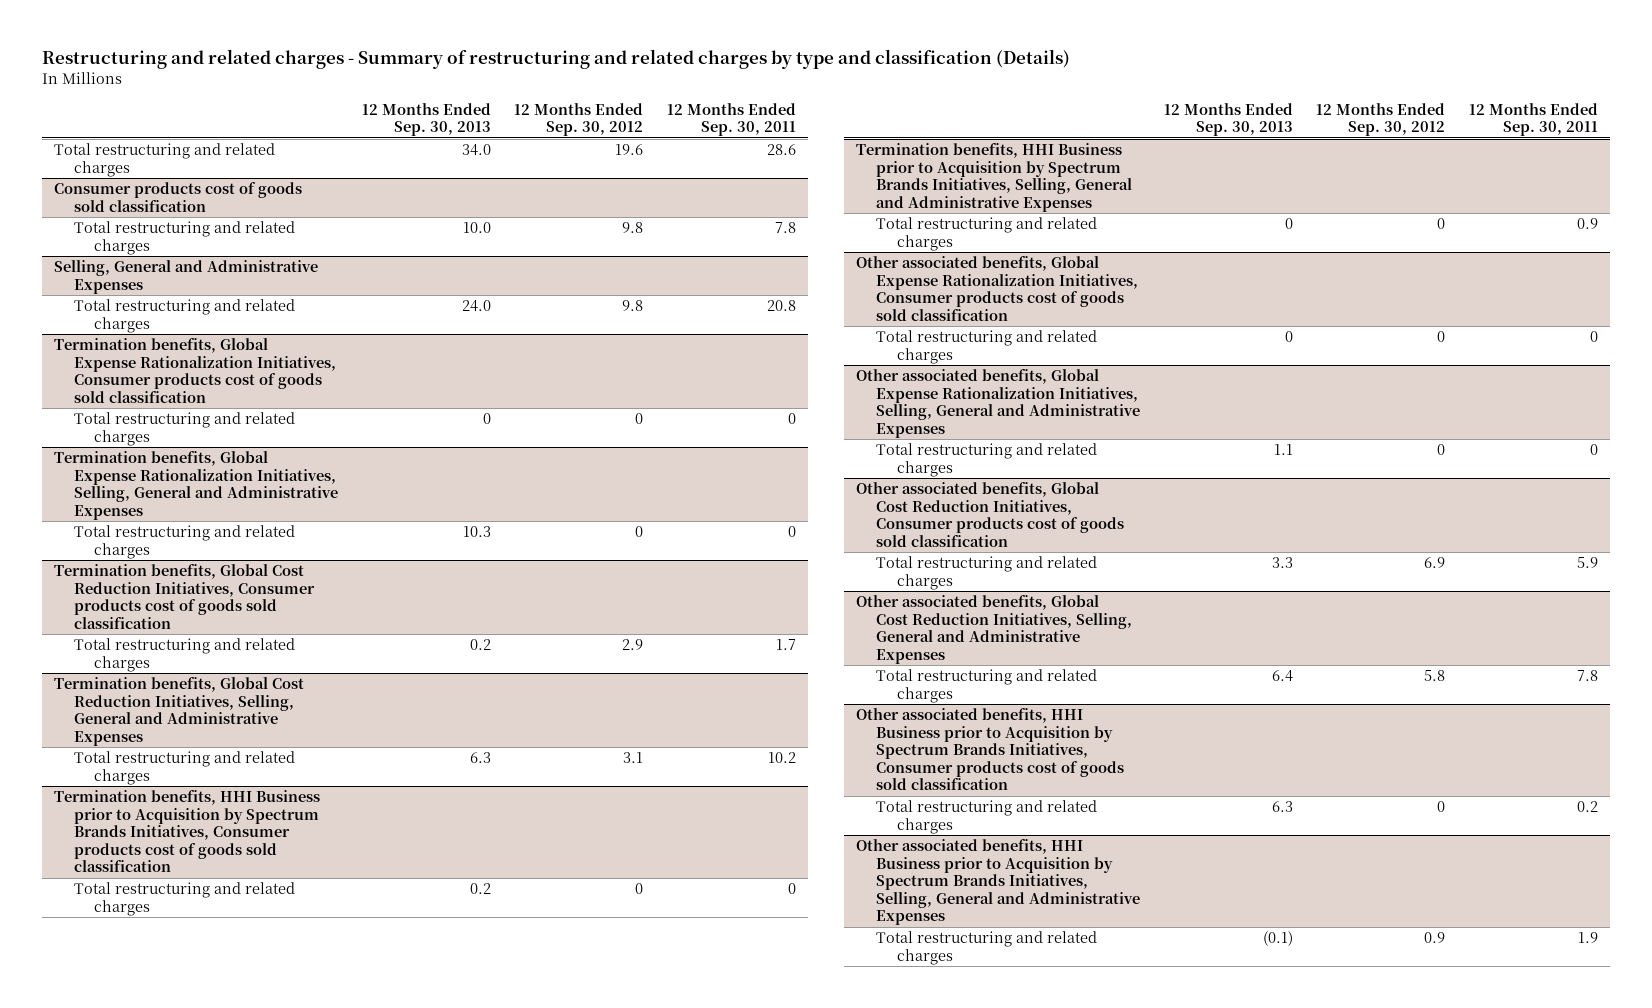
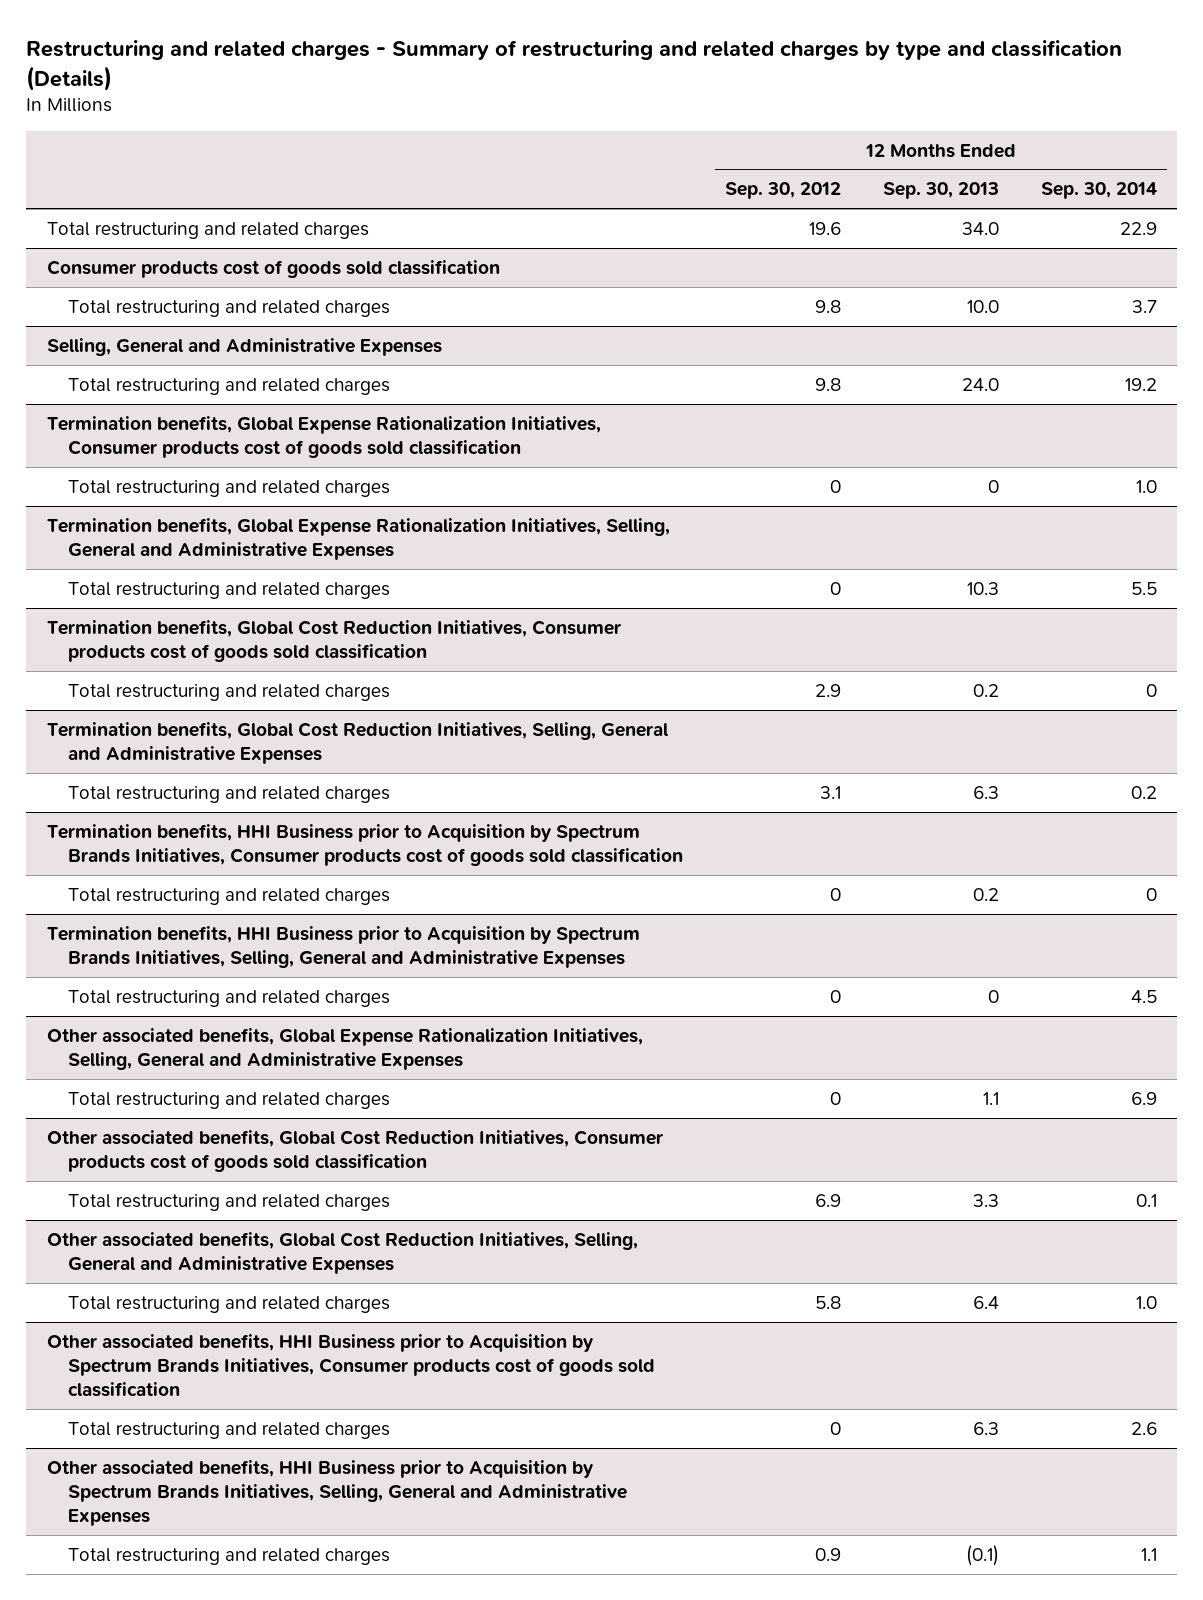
- | 12 Months Ended Sep. 30, 2013 | 12 Months Ended Sep. 30, 2012 | 12 Months Ended Sep. 30, 2011
+ | 12 Months Ended Sep. 30, 2012 | 12 Months Ended Sep. 30, 2013 | 12 Months Ended Sep. 30, 2014
- Other associated benefits, Global Expense Rationalization Initiatives, Consumer products cost of goods sold classification
- Total restructuring and related charges | 0 | 0 | 0

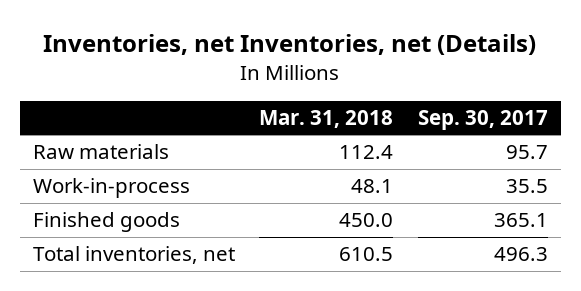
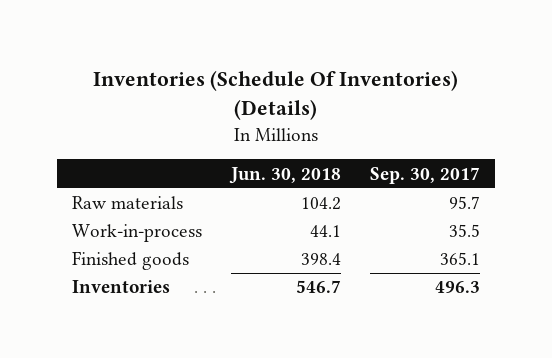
- Inventories, net Inventories, net (Details)
+ Inventories (Schedule Of Inventories) (Details)
- | Mar. 31, 2018 | Sep. 30, 2017
+ | Jun. 30, 2018 | Sep. 30, 2017
- Total inventories, net | 610.5 | 496.3
+ Inventories | 546.7 | 496.3

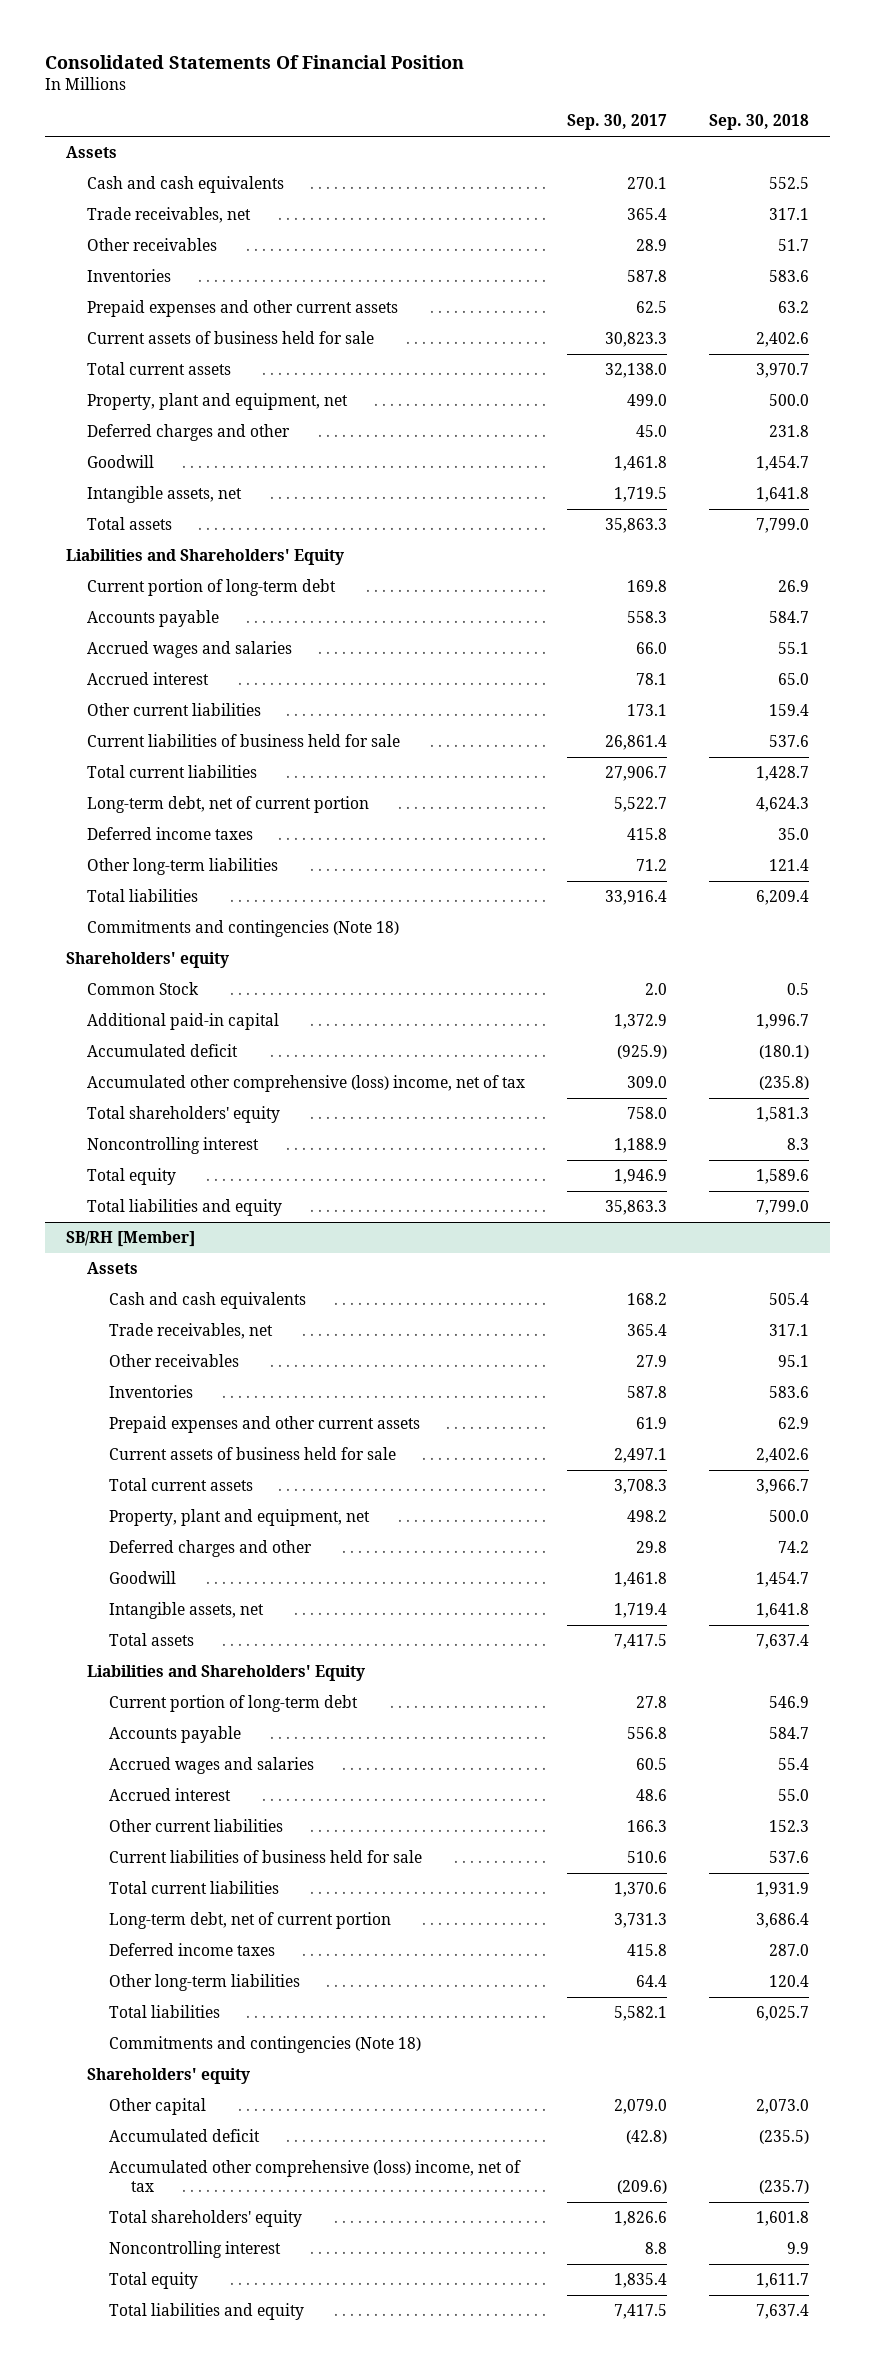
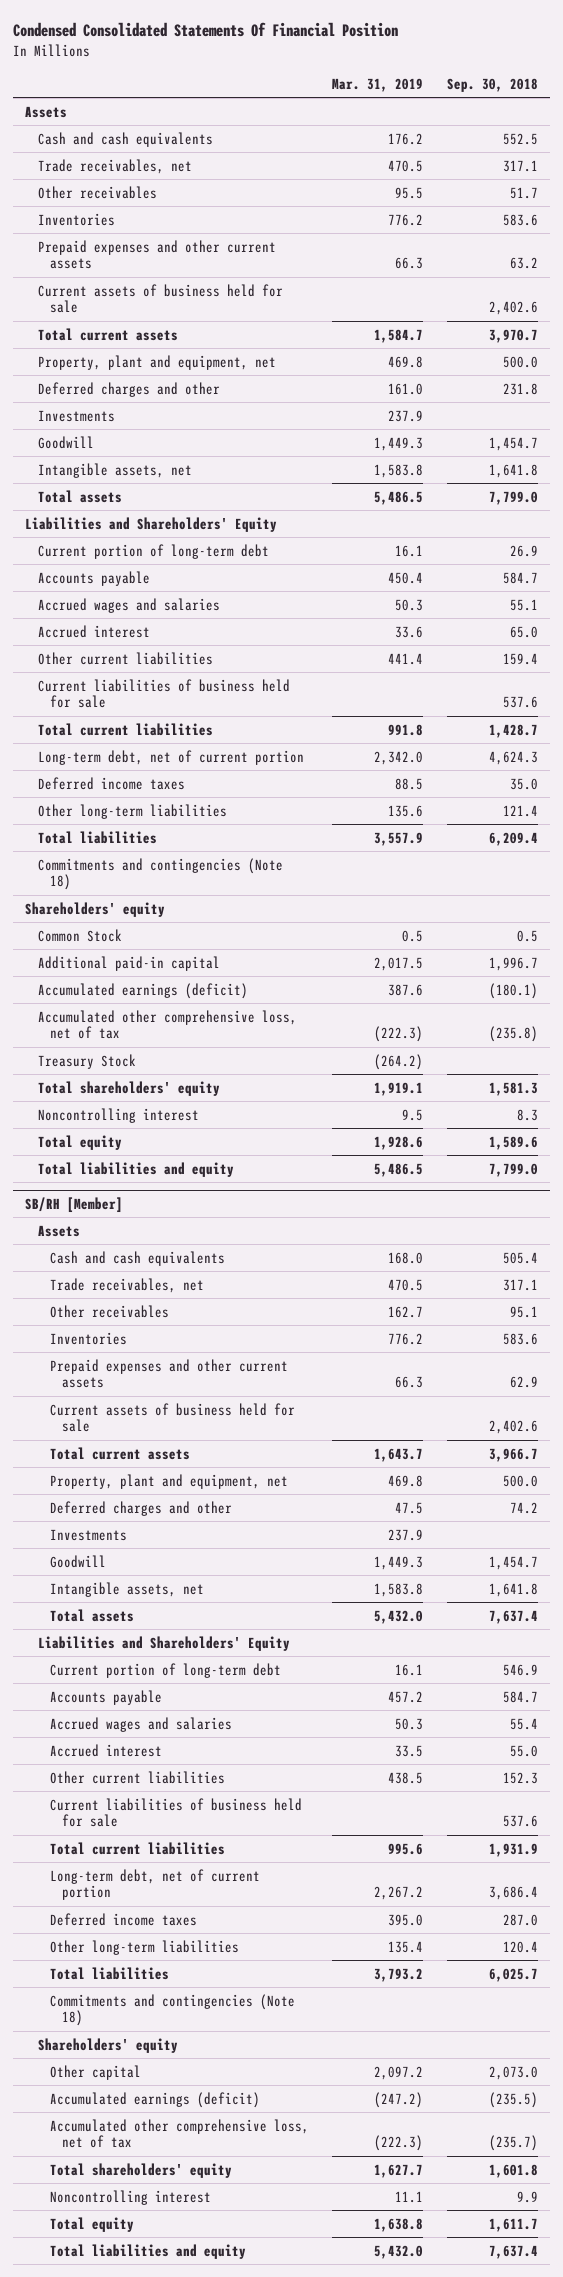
- Consolidated Statements Of Financial Position
+ Condensed Consolidated Statements Of Financial Position
- | Sep. 30, 2017 | Sep. 30, 2018
+ | Mar. 31, 2019 | Sep. 30, 2018
+ Investments | 237.9 |
- Accumulated deficit | (925.9) | (180.1)
- Accumulated other comprehensive (loss) income, net of tax | 309.0 | (235.8)
+ Accumulated earnings (deficit) | 387.6 | (180.1)
+ Accumulated other comprehensive loss, net of tax | (222.3) | (235.8)
+ Treasury Stock | (264.2) |
@ SB/RH [Member]
+ Investments | 237.9 |
- Accumulated deficit | (42.8) | (235.5)
- Accumulated other comprehensive (loss) income, net of tax | (209.6) | (235.7)
+ Accumulated earnings (deficit) | (247.2) | (235.5)
+ Accumulated other comprehensive loss, net of tax | (222.3) | (235.7)

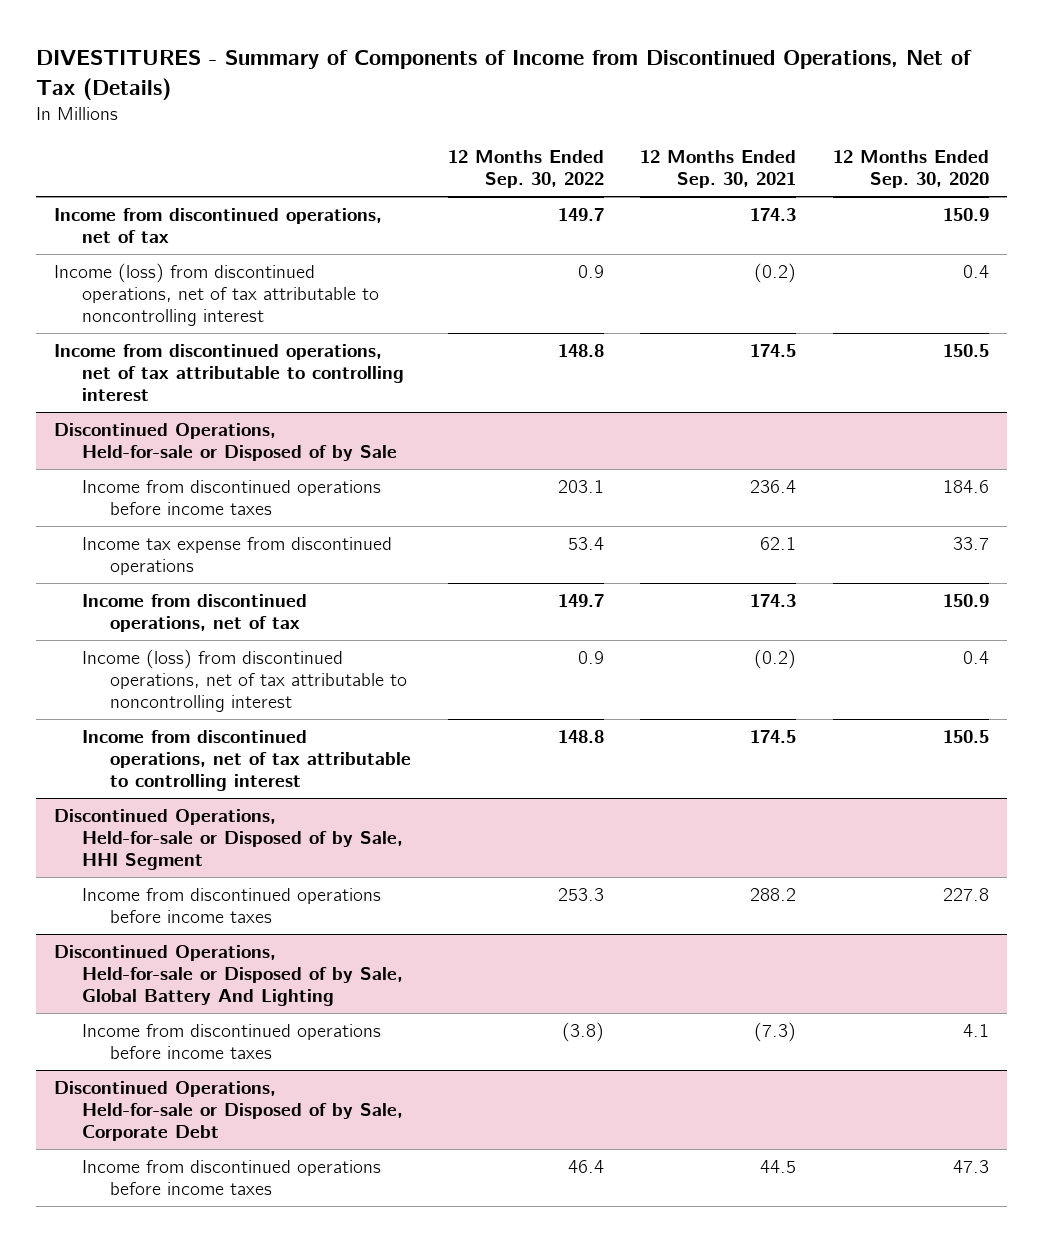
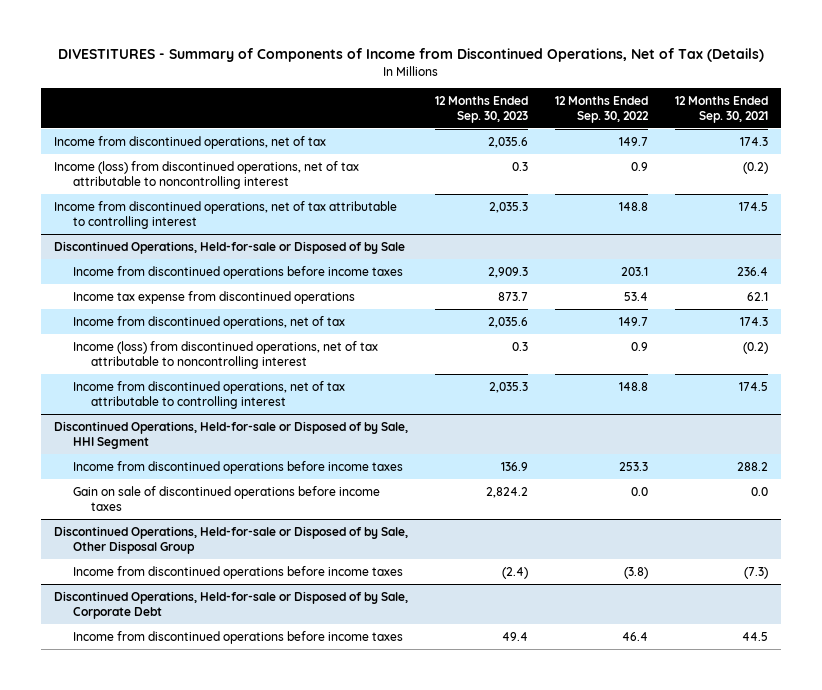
- | 12 Months Ended Sep. 30, 2022 | 12 Months Ended Sep. 30, 2021 | 12 Months Ended Sep. 30, 2020
+ | 12 Months Ended Sep. 30, 2023 | 12 Months Ended Sep. 30, 2022 | 12 Months Ended Sep. 30, 2021
- Discontinued Operations, Held-for-sale or Disposed of by Sale, Global Battery And Lighting
@ Discontinued Operations, Held-for-sale or Disposed of by Sale, HHI Segment
+ Gain on sale of discontinued operations before income taxes | 2,824.2 | 0.0 | 0.0
+ Discontinued Operations, Held-for-sale or Disposed of by Sale, Other Disposal Group

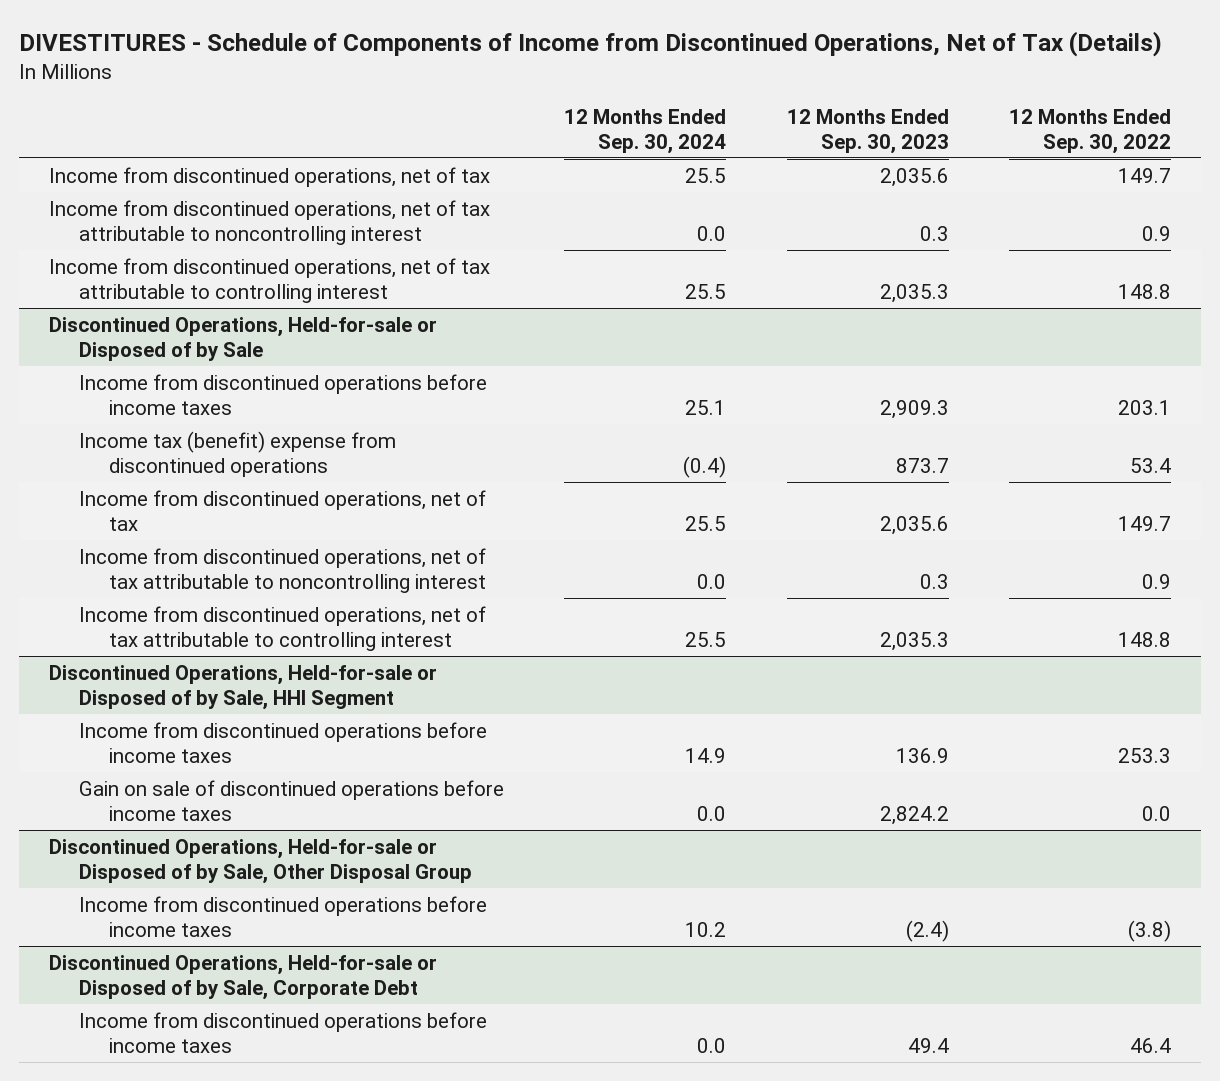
- DIVESTITURES - Summary of Components of Income from Discontinued Operations, Net of Tax (Details)
+ DIVESTITURES - Schedule of Components of Income from Discontinued Operations, Net of Tax (Details)
- | 12 Months Ended Sep. 30, 2023 | 12 Months Ended Sep. 30, 2022 | 12 Months Ended Sep. 30, 2021
+ | 12 Months Ended Sep. 30, 2024 | 12 Months Ended Sep. 30, 2023 | 12 Months Ended Sep. 30, 2022
- Income (loss) from discontinued operations, net of tax attributable to noncontrolling interest | 0.3 | 0.9 | (0.2)
+ Income from discontinued operations, net of tax attributable to noncontrolling interest | 0.0 | 0.3 | 0.9
@ Discontinued Operations, Held-for-sale or Disposed of by Sale
- Income tax expense from discontinued operations | 873.7 | 53.4 | 62.1
+ Income tax (benefit) expense from discontinued operations | (0.4) | 873.7 | 53.4
- Income (loss) from discontinued operations, net of tax attributable to noncontrolling interest | 0.3 | 0.9 | (0.2)
+ Income from discontinued operations, net of tax attributable to noncontrolling interest | 0.0 | 0.3 | 0.9

